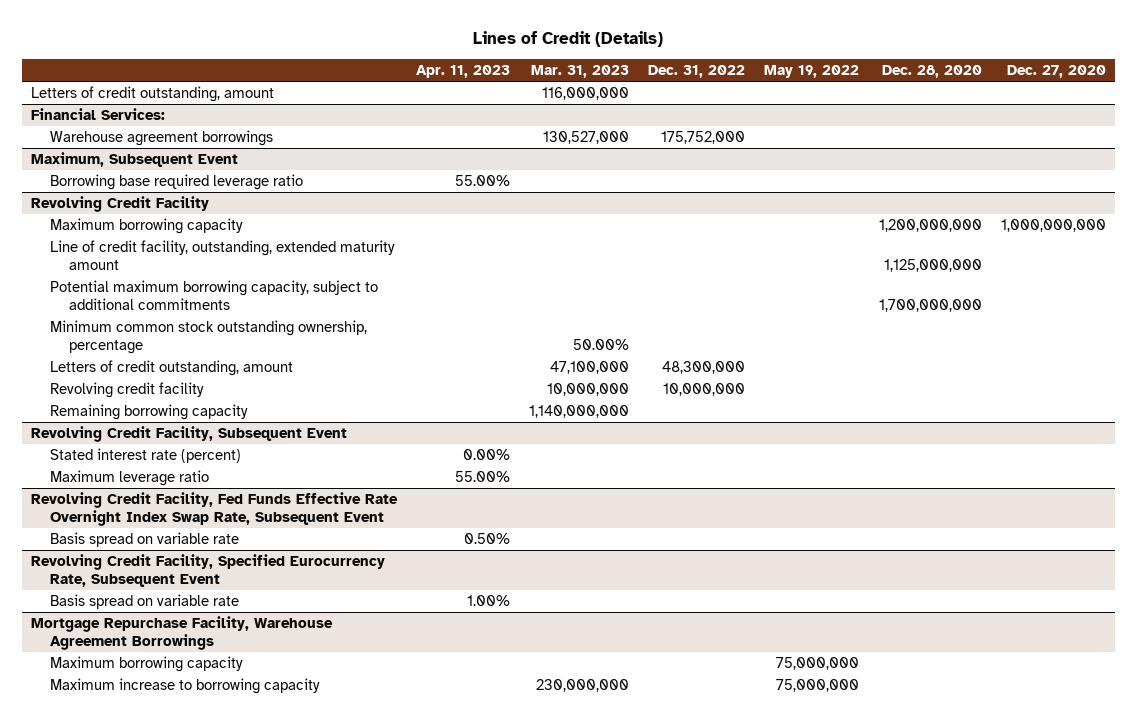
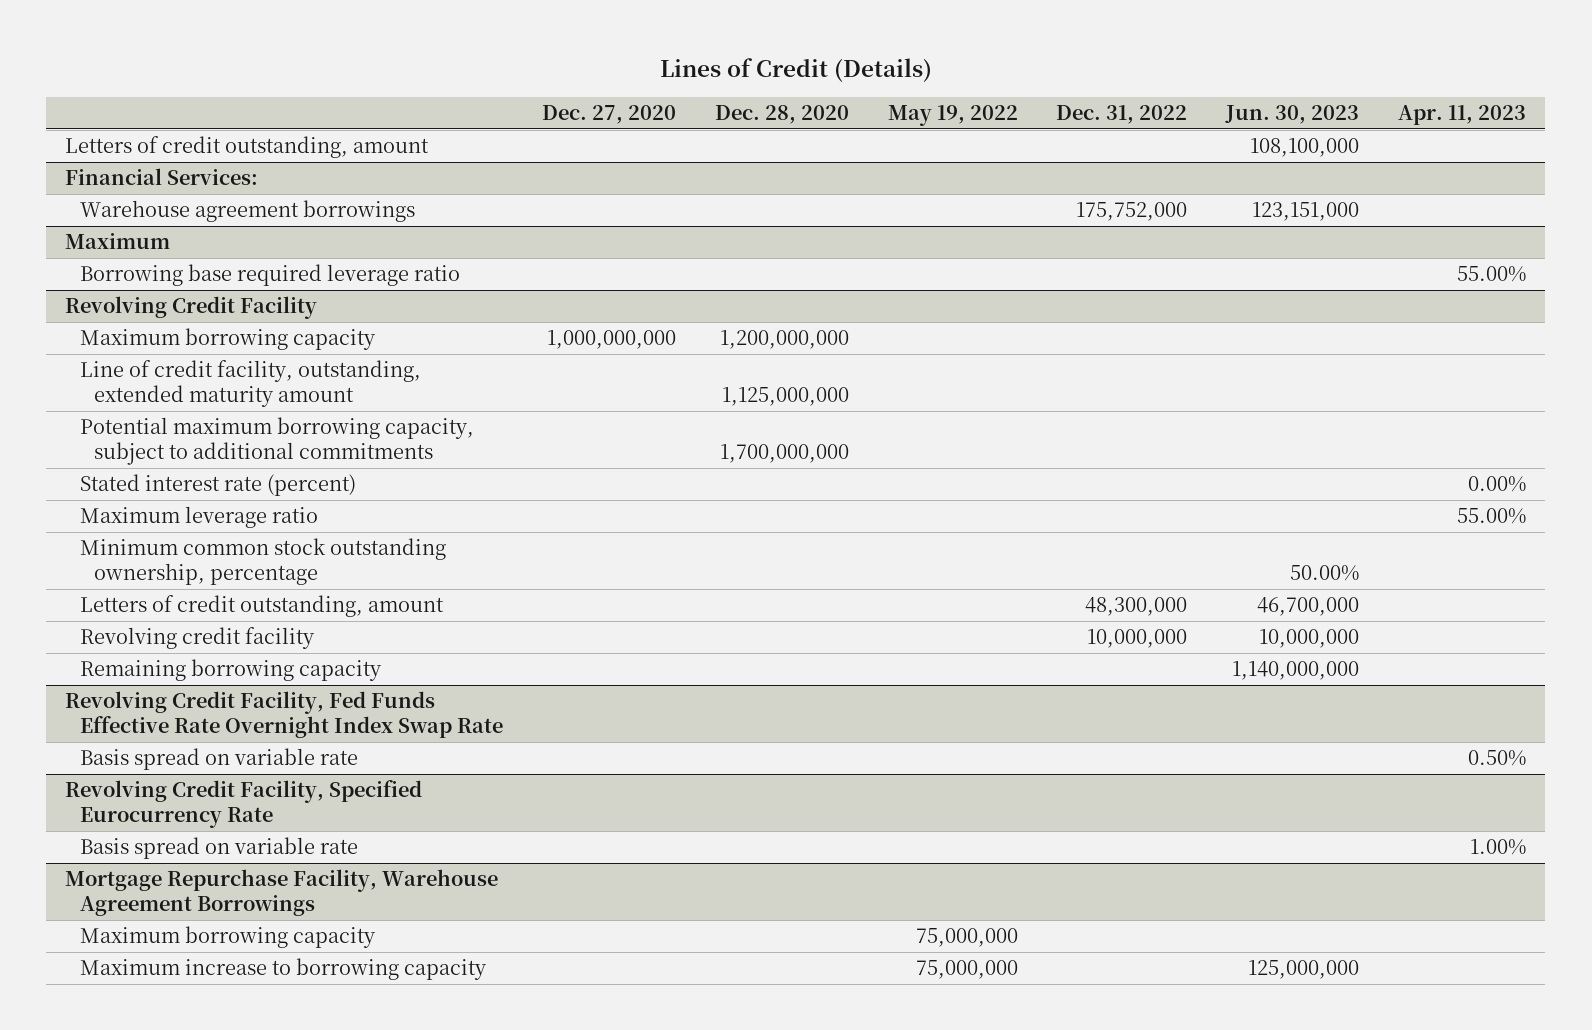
- | Apr. 11, 2023 | Mar. 31, 2023 | Dec. 31, 2022 | May 19, 2022 | Dec. 28, 2020 | Dec. 27, 2020
+ | Dec. 27, 2020 | Dec. 28, 2020 | May 19, 2022 | Dec. 31, 2022 | Jun. 30, 2023 | Apr. 11, 2023
- Maximum, Subsequent Event
+ Maximum
@ Revolving Credit Facility
+ Stated interest rate (percent) | | | | | | 0.00%
+ Maximum leverage ratio | | | | | | 55.00%
- Revolving Credit Facility, Subsequent Event
- Stated interest rate (percent) | 0.00% | | | | |
- Maximum leverage ratio | 55.00% | | | | |
- Revolving Credit Facility, Fed Funds Effective Rate Overnight Index Swap Rate, Subsequent Event
+ Revolving Credit Facility, Fed Funds Effective Rate Overnight Index Swap Rate
- Revolving Credit Facility, Specified Eurocurrency Rate, Subsequent Event
+ Revolving Credit Facility, Specified Eurocurrency Rate

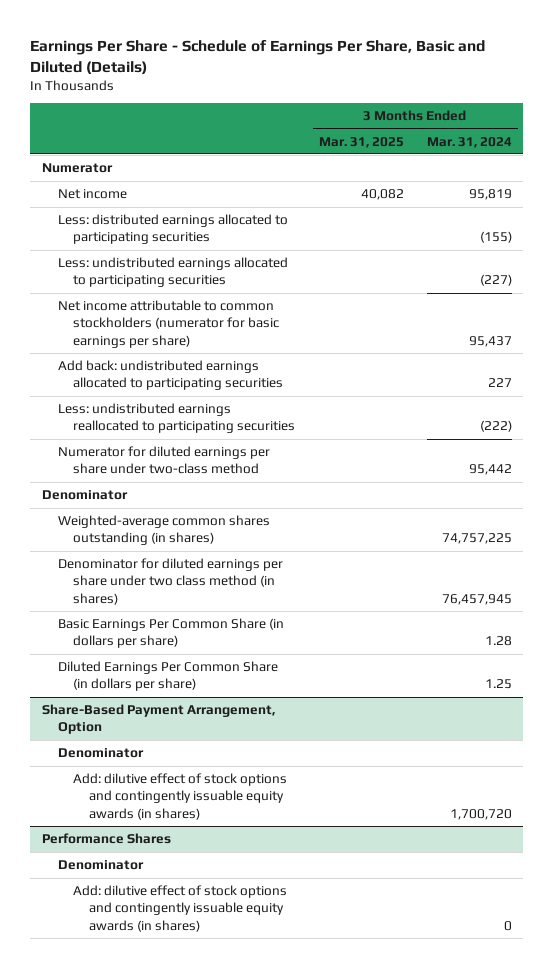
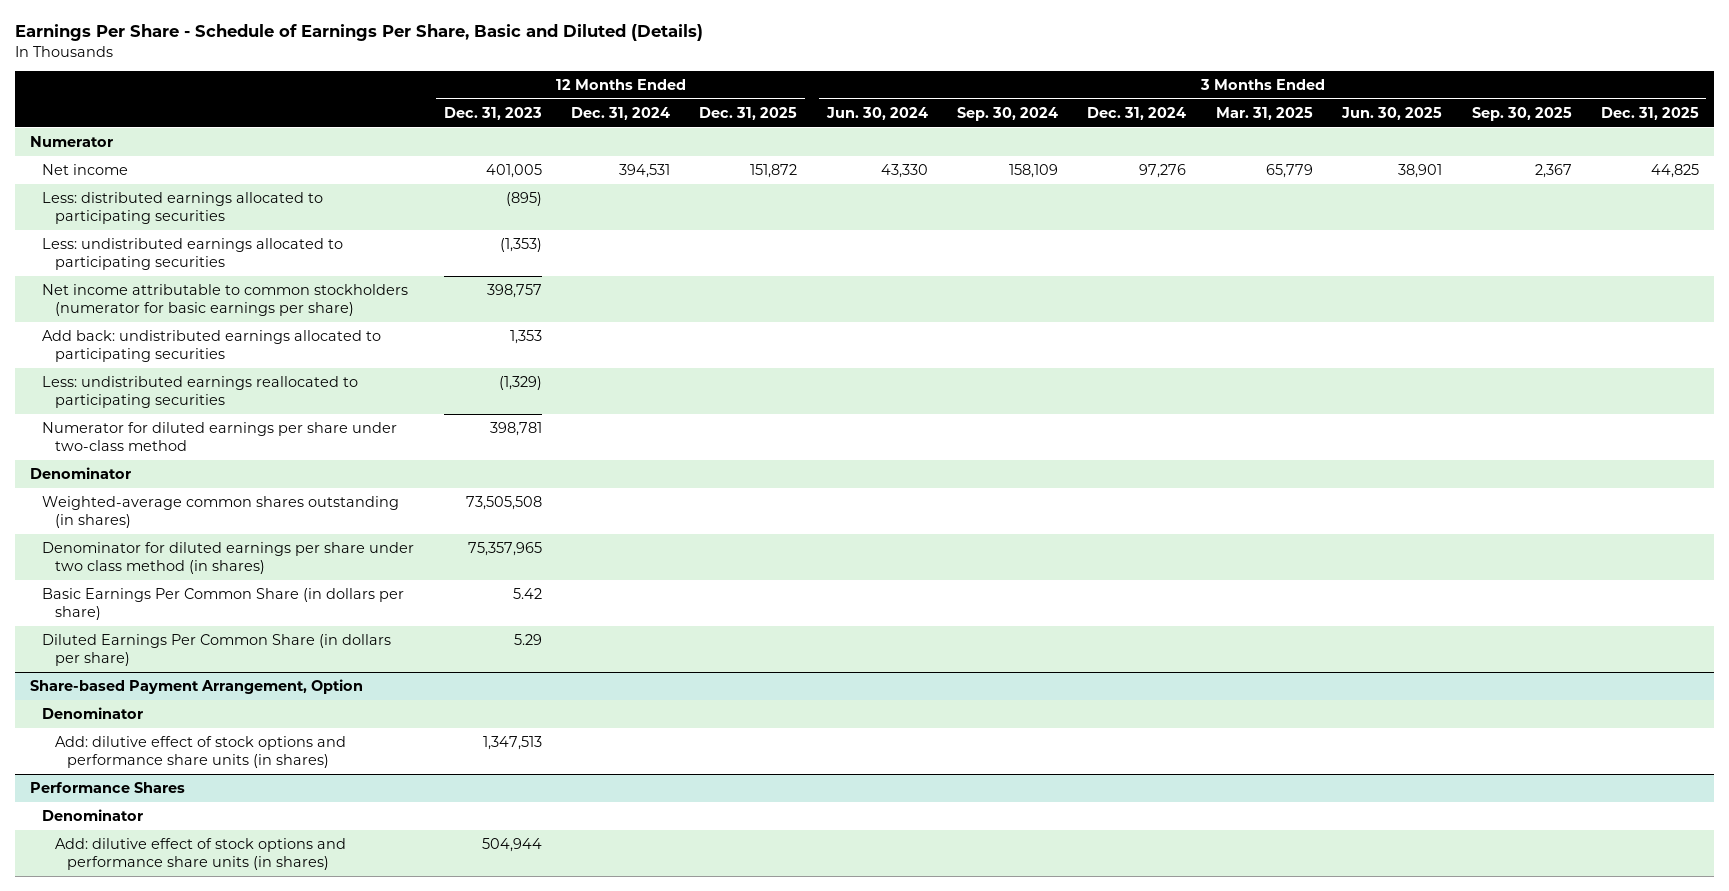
- | 3 Months Ended Mar. 31, 2025 | 3 Months Ended Mar. 31, 2024
+ | 12 Months Ended Dec. 31, 2023 | 12 Months Ended Dec. 31, 2024 | 12 Months Ended Dec. 31, 2025 | 3 Months Ended Jun. 30, 2024 | 3 Months Ended Sep. 30, 2024 | 3 Months Ended Dec. 31, 2024 | 3 Months Ended Mar. 31, 2025 | 3 Months Ended Jun. 30, 2025 | 3 Months Ended Sep. 30, 2025 | 3 Months Ended Dec. 31, 2025
- Net income | 40,082 | 95,819
+ Net income | 401,005 | 394,531 | 151,872 | 43,330 | 158,109 | 97,276 | 65,779 | 38,901 | 2,367 | 44,825
- Share-Based Payment Arrangement, Option
+ Share-based Payment Arrangement, Option
- Add: dilutive effect of stock options and contingently issuable equity awards (in shares) | | 1,700,720
+ Add: dilutive effect of stock options and performance share units (in shares) | 1,347,513 | | | | | | | | |
@ Performance Shares
- Add: dilutive effect of stock options and contingently issuable equity awards (in shares) | | 0
+ Add: dilutive effect of stock options and performance share units (in shares) | 504,944 | | | | | | | | |

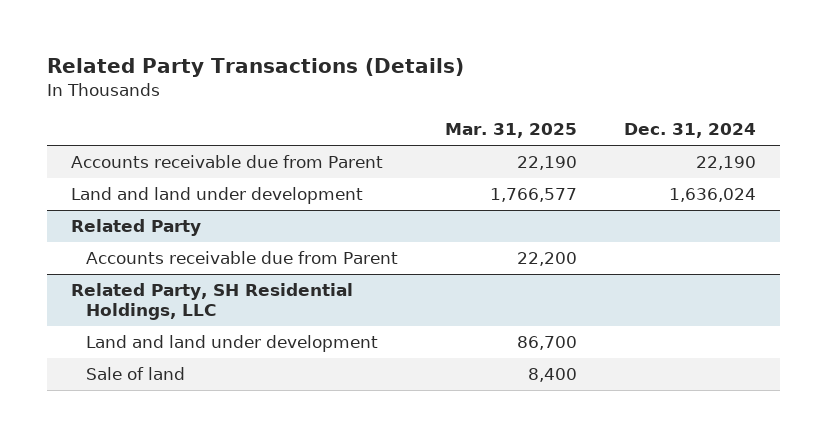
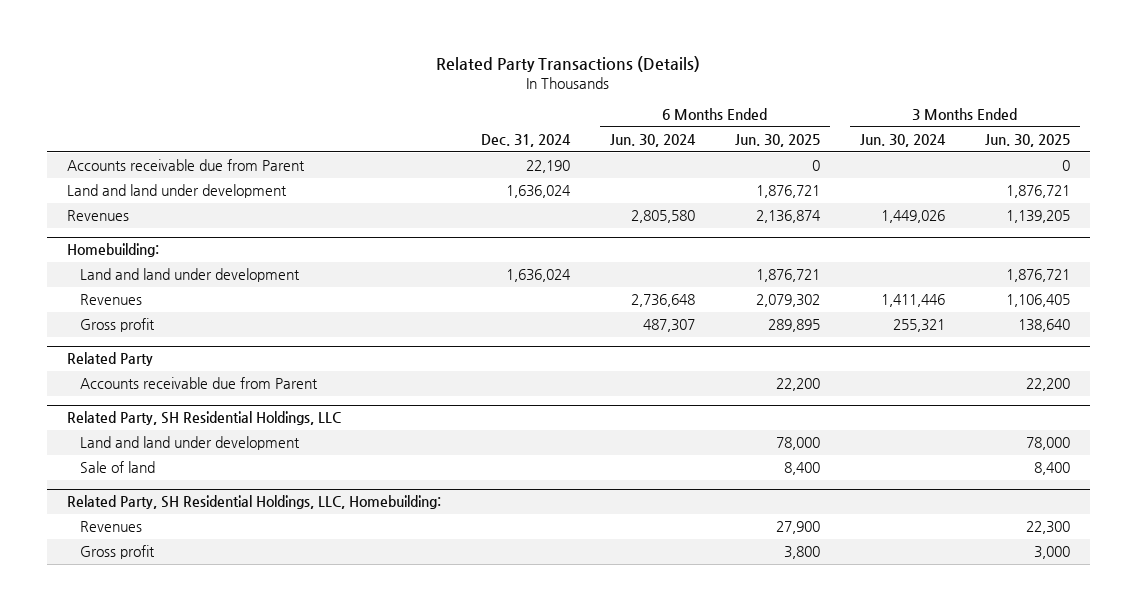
- | Mar. 31, 2025 | Dec. 31, 2024
+ | Dec. 31, 2024 | 6 Months Ended Jun. 30, 2024 | 6 Months Ended Jun. 30, 2025 | 3 Months Ended Jun. 30, 2024 | 3 Months Ended Jun. 30, 2025
+ Revenues | | 2,805,580 | 2,136,874 | 1,449,026 | 1,139,205
+ Homebuilding:
+ Land and land under development | 1,636,024 | | 1,876,721 | | 1,876,721
+ Revenues | | 2,736,648 | 2,079,302 | 1,411,446 | 1,106,405
+ Gross profit | | 487,307 | 289,895 | 255,321 | 138,640
+ Related Party, SH Residential Holdings, LLC, Homebuilding:
+ Revenues | | | 27,900 | | 22,300
+ Gross profit | | | 3,800 | | 3,000

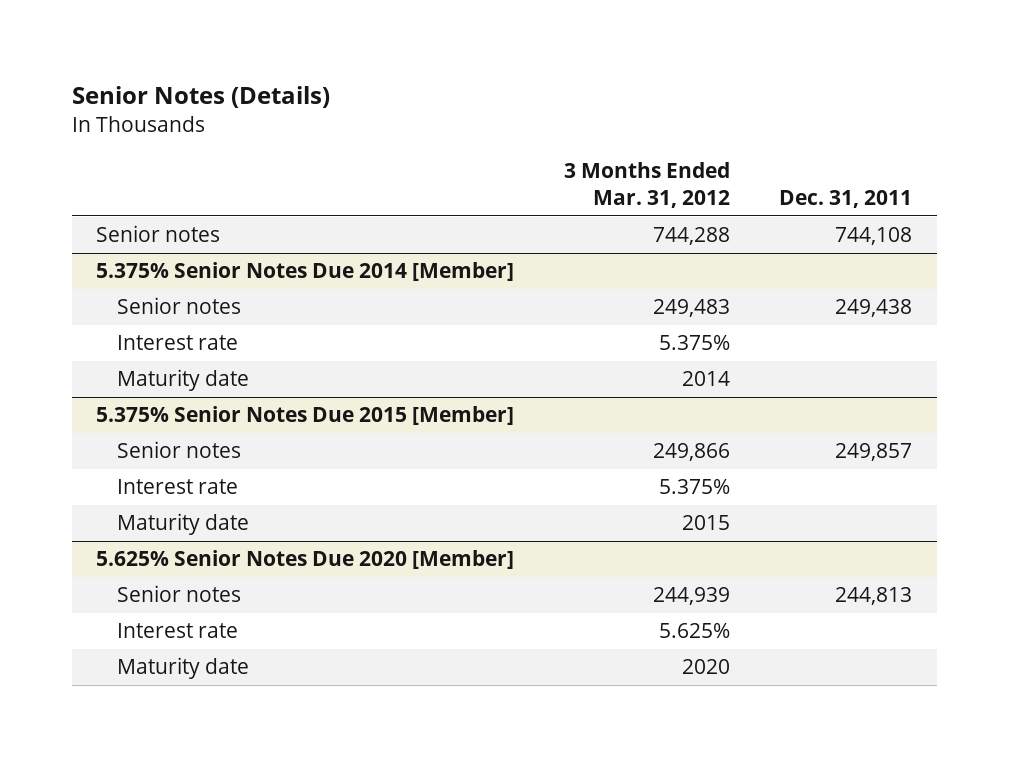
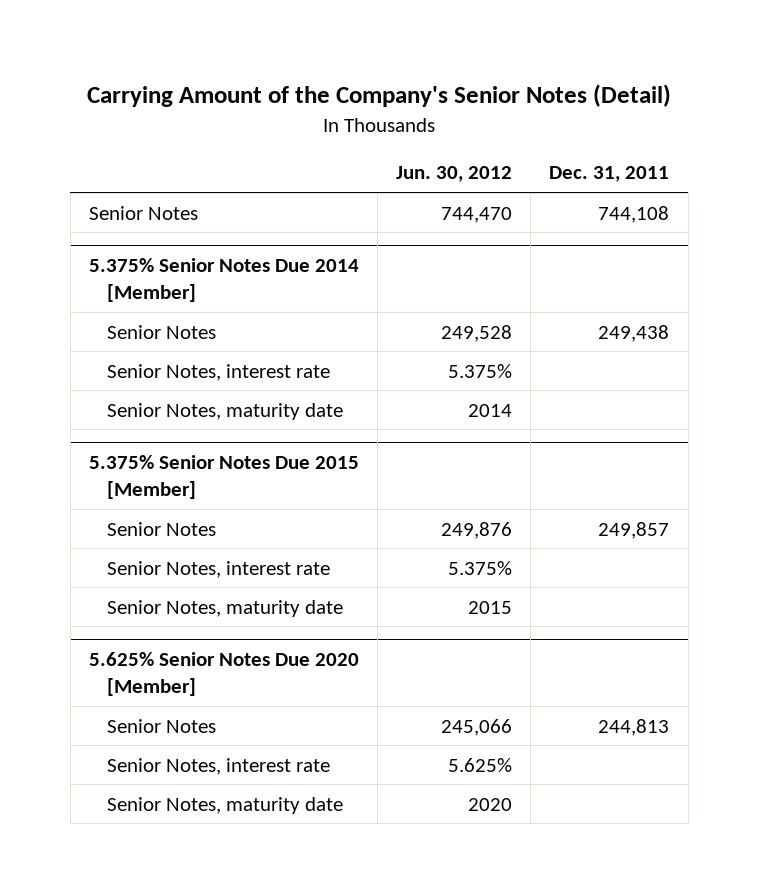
- Senior Notes (Details)
+ Carrying Amount of the Company's Senior Notes (Detail)
- | 3 Months Ended Mar. 31, 2012 | Dec. 31, 2011
+ | Jun. 30, 2012 | Dec. 31, 2011
- Senior notes | 744,288 | 744,108
+ Senior Notes | 744,470 | 744,108
@ 5.375% Senior Notes Due 2014 [Member]
- Senior notes | 249,483 | 249,438
- Interest rate | 5.375% |
- Maturity date | 2014 |
+ Senior Notes | 249,528 | 249,438
+ Senior Notes, interest rate | 5.375% |
+ Senior Notes, maturity date | 2014 |
@ 5.375% Senior Notes Due 2015 [Member]
- Senior notes | 249,866 | 249,857
- Interest rate | 5.375% |
- Maturity date | 2015 |
+ Senior Notes | 249,876 | 249,857
+ Senior Notes, interest rate | 5.375% |
+ Senior Notes, maturity date | 2015 |
@ 5.625% Senior Notes Due 2020 [Member]
- Senior notes | 244,939 | 244,813
- Interest rate | 5.625% |
- Maturity date | 2020 |
+ Senior Notes | 245,066 | 244,813
+ Senior Notes, interest rate | 5.625% |
+ Senior Notes, maturity date | 2020 |

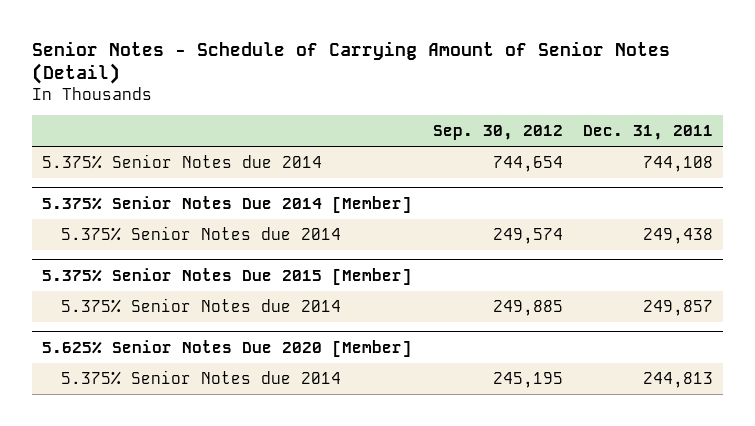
- Carrying Amount of the Company's Senior Notes (Detail)
+ Senior Notes - Schedule of Carrying Amount of Senior Notes (Detail)
- | Jun. 30, 2012 | Dec. 31, 2011
+ | Sep. 30, 2012 | Dec. 31, 2011
- Senior Notes | 744,470 | 744,108
+ 5.375% Senior Notes due 2014 | 744,654 | 744,108
@ 5.375% Senior Notes Due 2014 [Member]
- Senior Notes | 249,528 | 249,438
- Senior Notes, interest rate | 5.375% |
- Senior Notes, maturity date | 2014 |
+ 5.375% Senior Notes due 2014 | 249,574 | 249,438
@ 5.375% Senior Notes Due 2015 [Member]
- Senior Notes | 249,876 | 249,857
- Senior Notes, interest rate | 5.375% |
- Senior Notes, maturity date | 2015 |
+ 5.375% Senior Notes due 2014 | 249,885 | 249,857
@ 5.625% Senior Notes Due 2020 [Member]
- Senior Notes | 245,066 | 244,813
- Senior Notes, interest rate | 5.625% |
- Senior Notes, maturity date | 2020 |
+ 5.375% Senior Notes due 2014 | 245,195 | 244,813

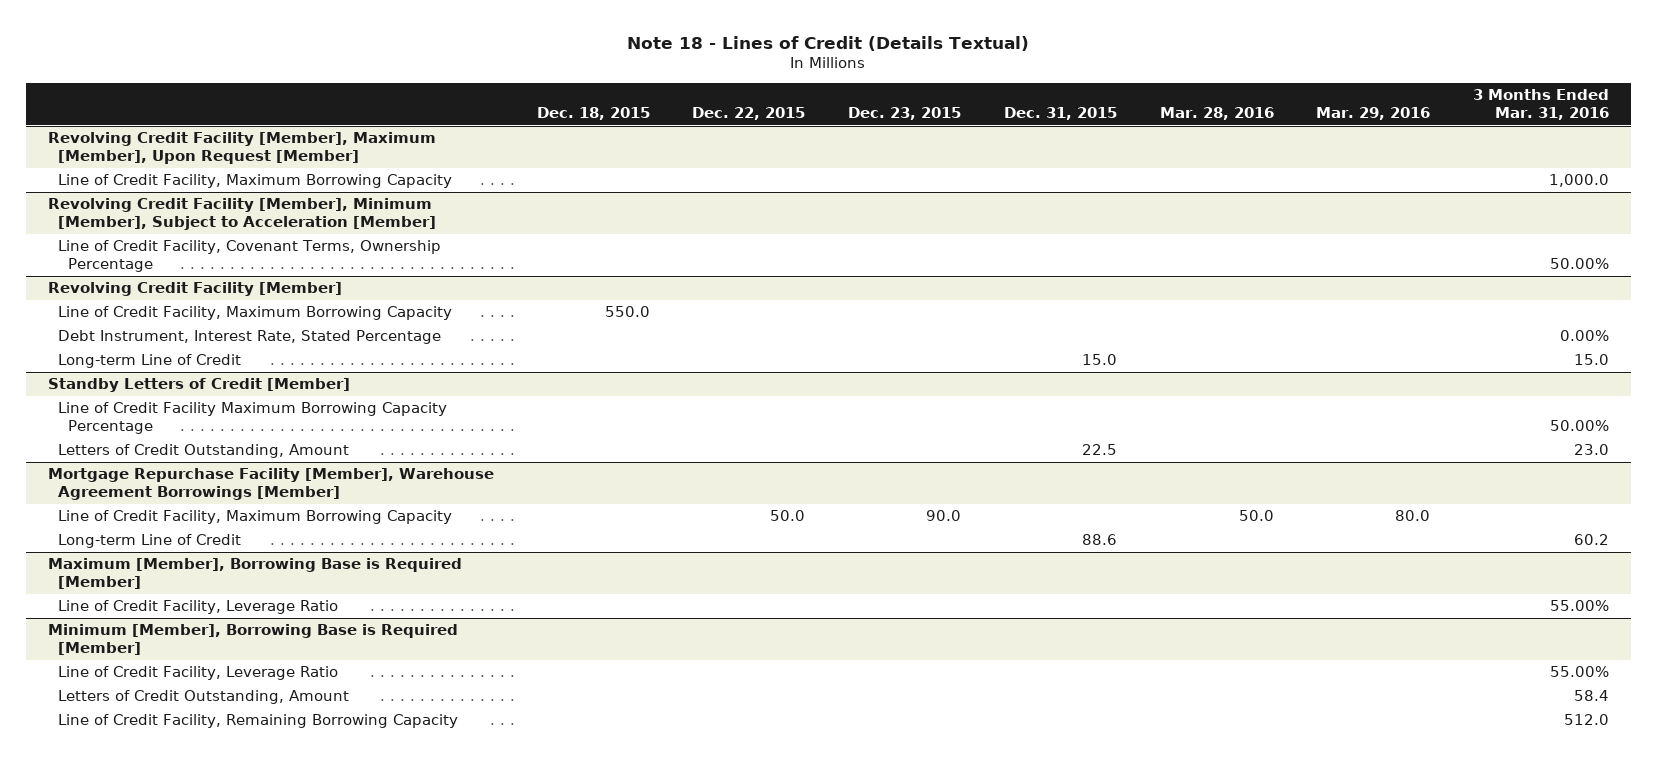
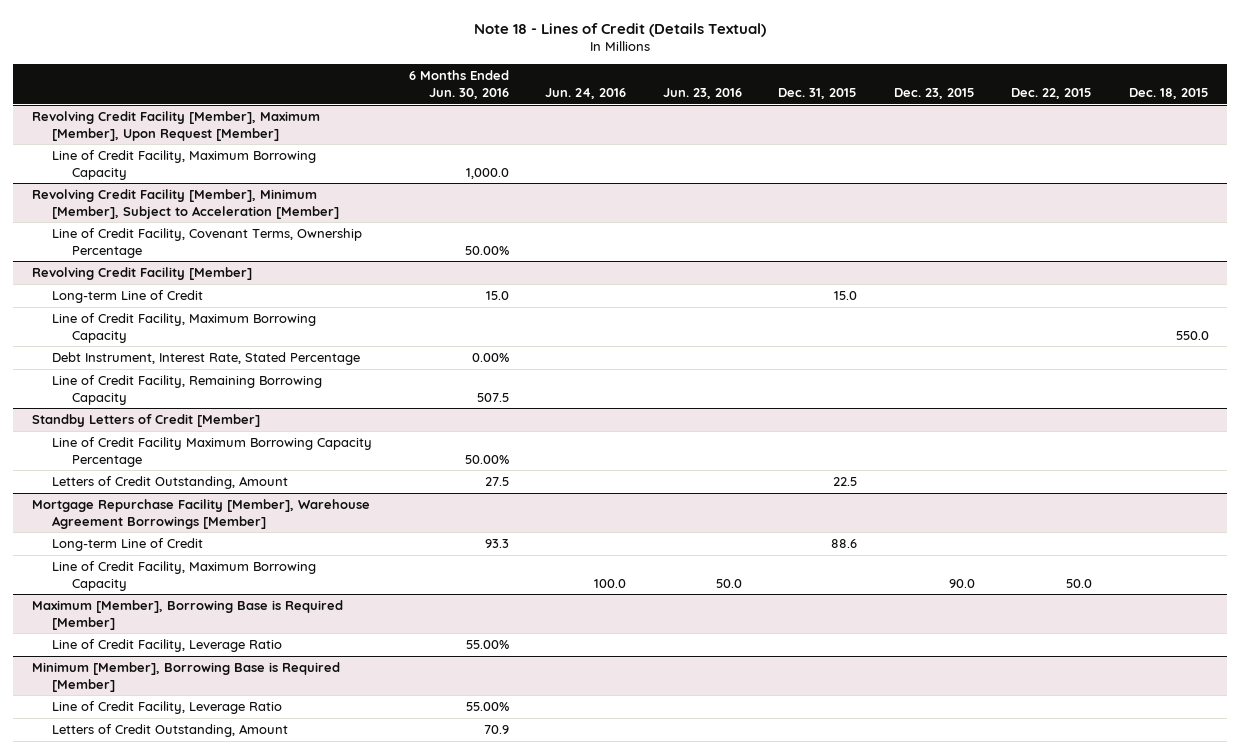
- | Dec. 18, 2015 | Dec. 22, 2015 | Dec. 23, 2015 | Dec. 31, 2015 | Mar. 28, 2016 | Mar. 29, 2016 | 3 Months Ended Mar. 31, 2016
+ | 6 Months Ended Jun. 30, 2016 | Jun. 24, 2016 | Jun. 23, 2016 | Dec. 31, 2015 | Dec. 23, 2015 | Dec. 22, 2015 | Dec. 18, 2015
@ Revolving Credit Facility [Member]
moved up: Long-term Line of Credit | 15.0 | | | 15.0 | | |
+ Line of Credit Facility, Remaining Borrowing Capacity | 507.5 | | | | | |
@ Mortgage Repurchase Facility [Member], Warehouse Agreement Borrowings [Member]
moved down: Line of Credit Facility, Maximum Borrowing Capacity | | 100.0 | 50.0 | | 90.0 | 50.0 |
@ Minimum [Member], Borrowing Base is Required [Member]
- Line of Credit Facility, Remaining Borrowing Capacity | | | | | | | 512.0

